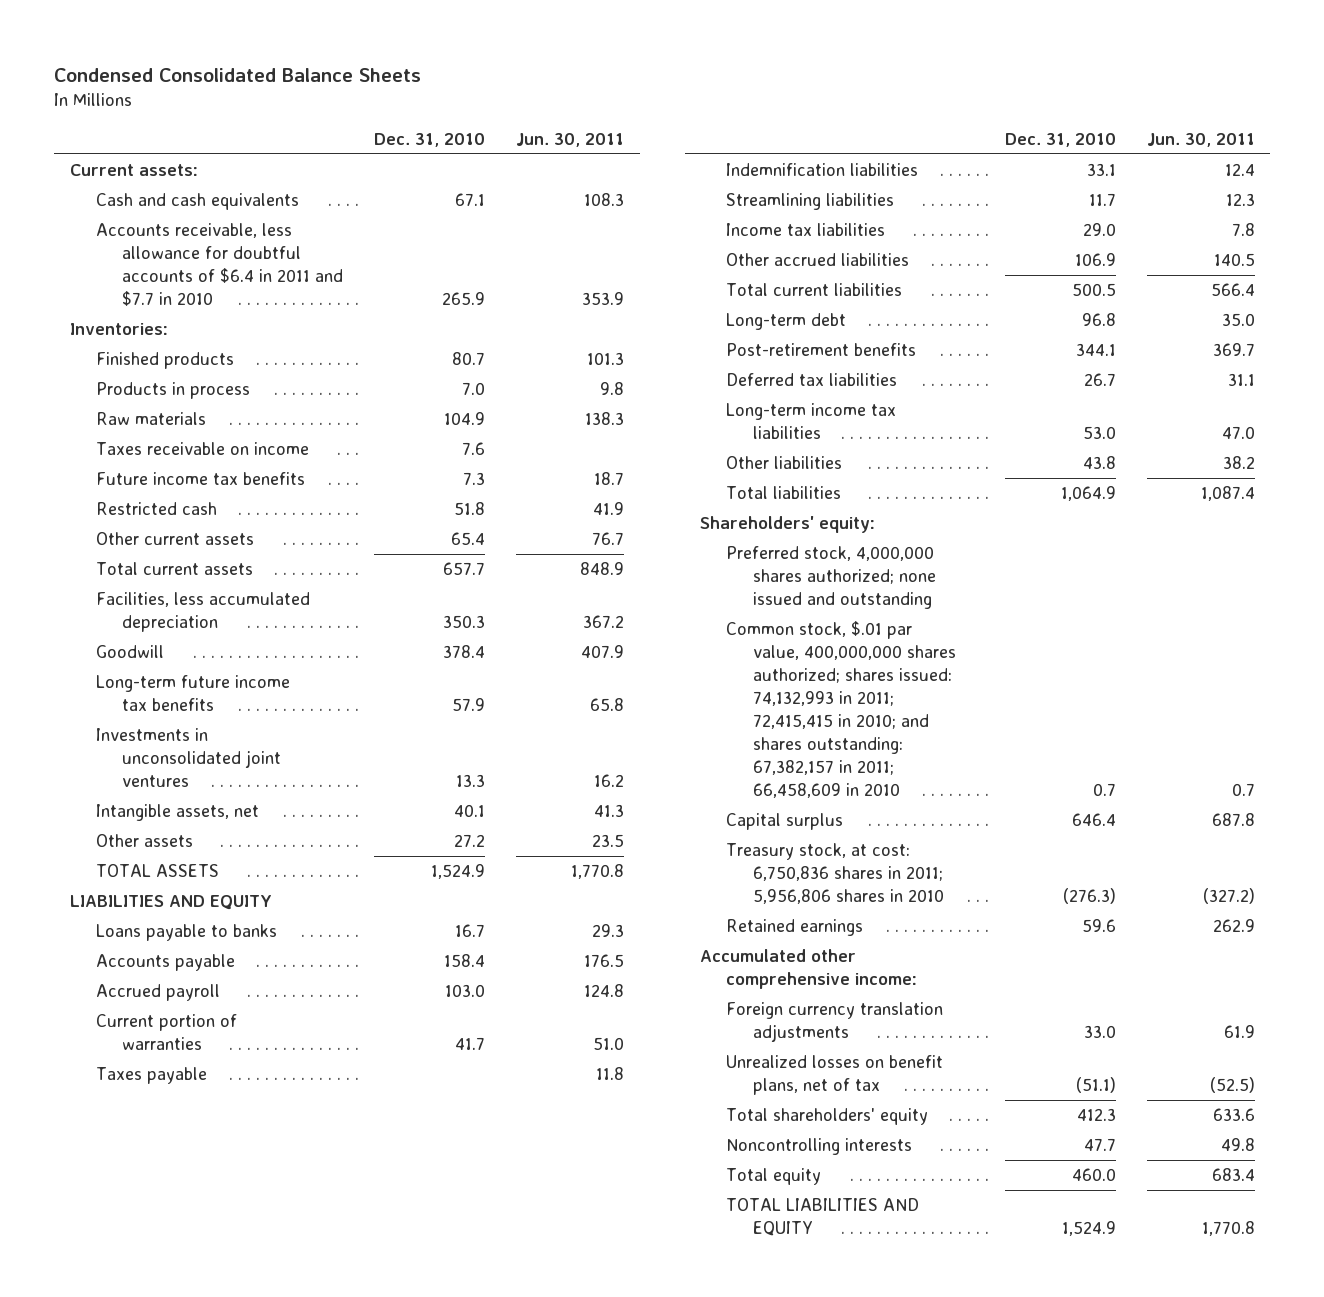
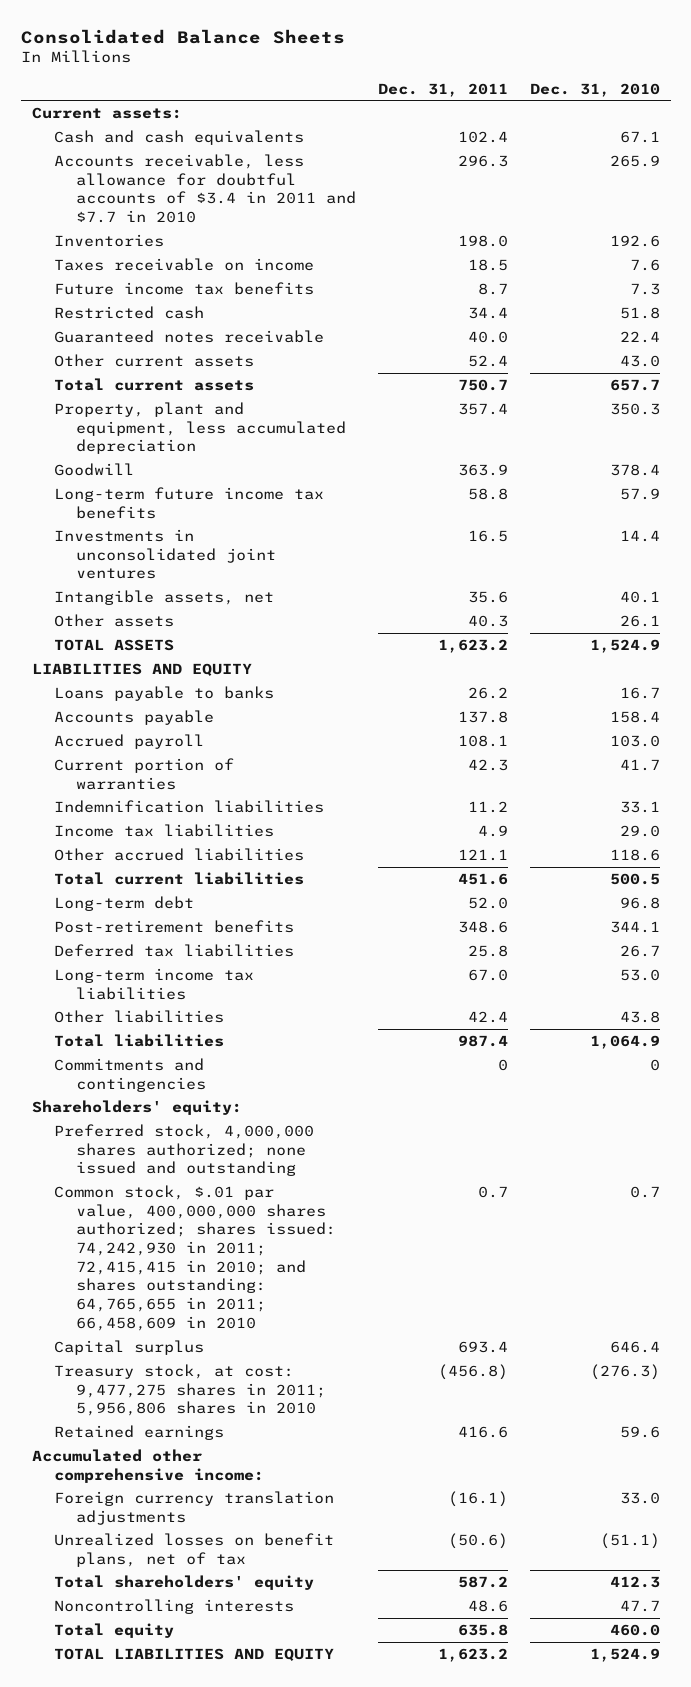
- Condensed Consolidated Balance Sheets
+ Consolidated Balance Sheets
- | Dec. 31, 2010 | Jun. 30, 2011
+ | Dec. 31, 2011 | Dec. 31, 2010
- Accounts receivable, less allowance for doubtful accounts of $6.4 in 2011 and $7.7 in 2010 | 265.9 | 353.9
- Inventories:
- Finished products | 80.7 | 101.3
- Products in process | 7.0 | 9.8
- Raw materials | 104.9 | 138.3
+ Accounts receivable, less allowance for doubtful accounts of $3.4 in 2011 and $7.7 in 2010 | 296.3 | 265.9
+ Inventories | 198.0 | 192.6
- Other current assets | 65.4 | 76.7
+ Guaranteed notes receivable | 40.0 | 22.4
+ Other current assets | 52.4 | 43.0
- Facilities, less accumulated depreciation | 350.3 | 367.2
+ Property, plant and equipment, less accumulated depreciation | 357.4 | 350.3
- Investments in unconsolidated joint ventures | 13.3 | 16.2
+ Investments in unconsolidated joint ventures | 16.5 | 14.4
- Other assets | 27.2 | 23.5
+ Other assets | 40.3 | 26.1
- Taxes payable | | 11.8
- Streamlining liabilities | 11.7 | 12.3
- Other accrued liabilities | 106.9 | 140.5
+ Other accrued liabilities | 121.1 | 118.6
+ Commitments and contingencies | 0 | 0
- Common stock, $.01 par value, 400,000,000 shares authorized; shares issued: 74,132,993 in 2011; 72,415,415 in 2010; and shares outstanding: 67,382,157 in 2011; 66,458,609 in 2010 | 0.7 | 0.7
+ Common stock, $.01 par value, 400,000,000 shares authorized; shares issued: 74,242,930 in 2011; 72,415,415 in 2010; and shares outstanding: 64,765,655 in 2011; 66,458,609 in 2010 | 0.7 | 0.7
- Treasury stock, at cost: 6,750,836 shares in 2011; 5,956,806 shares in 2010 | (276.3) | (327.2)
+ Treasury stock, at cost: 9,477,275 shares in 2011; 5,956,806 shares in 2010 | (456.8) | (276.3)

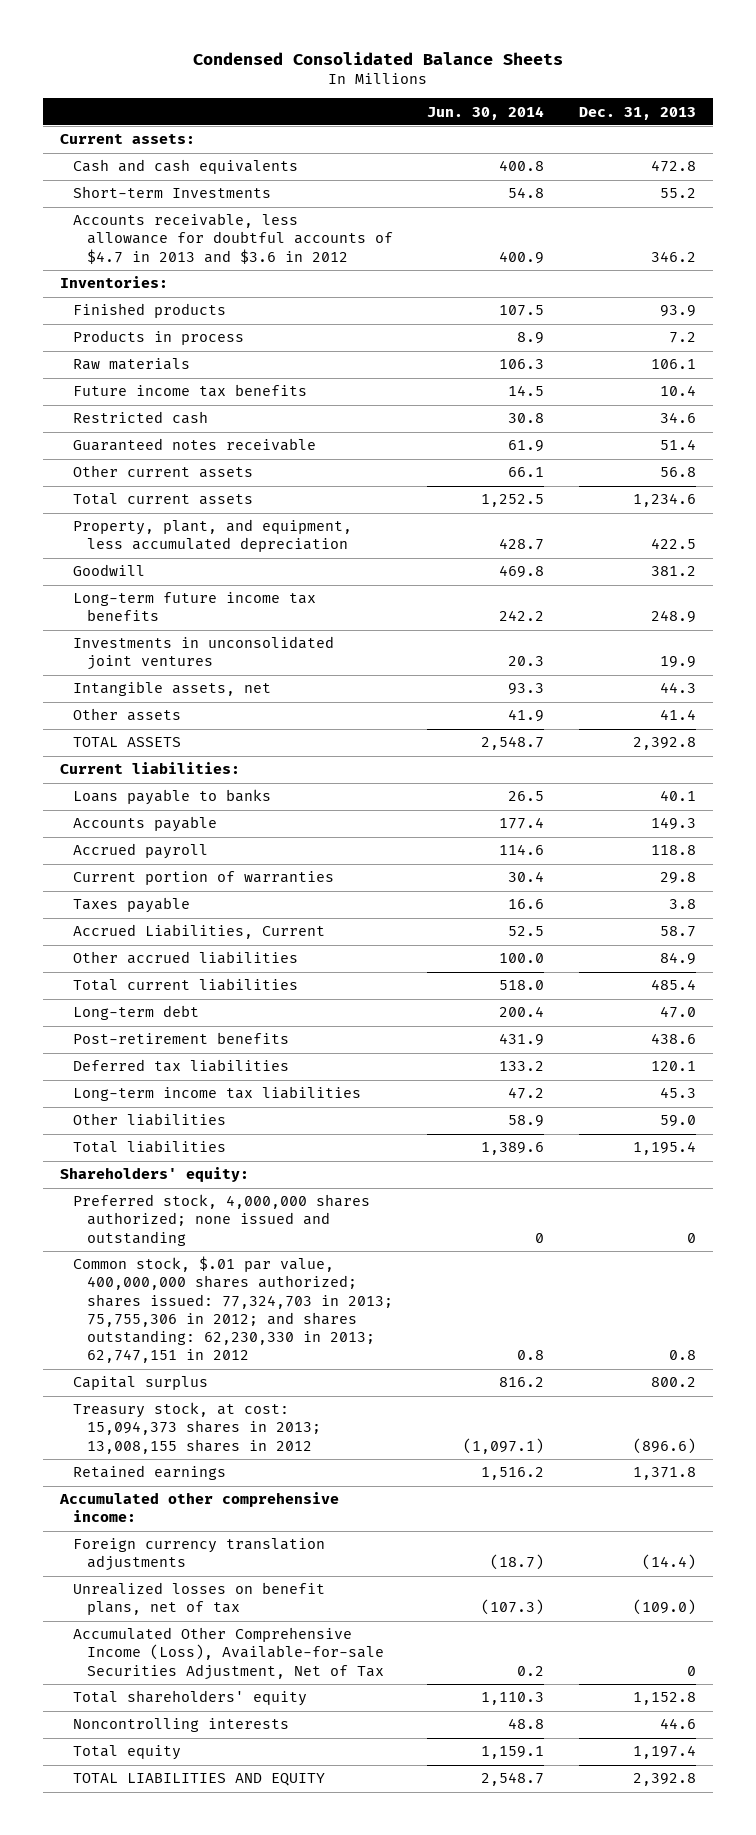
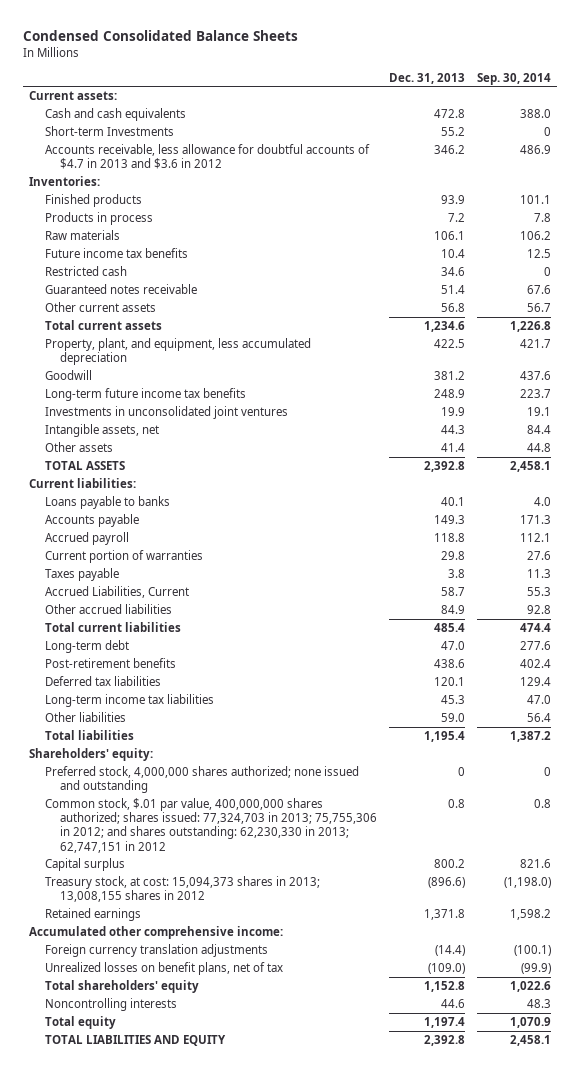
- | Jun. 30, 2014 | Dec. 31, 2013
+ | Dec. 31, 2013 | Sep. 30, 2014
- Accumulated Other Comprehensive Income (Loss), Available-for-sale Securities Adjustment, Net of Tax | 0.2 | 0

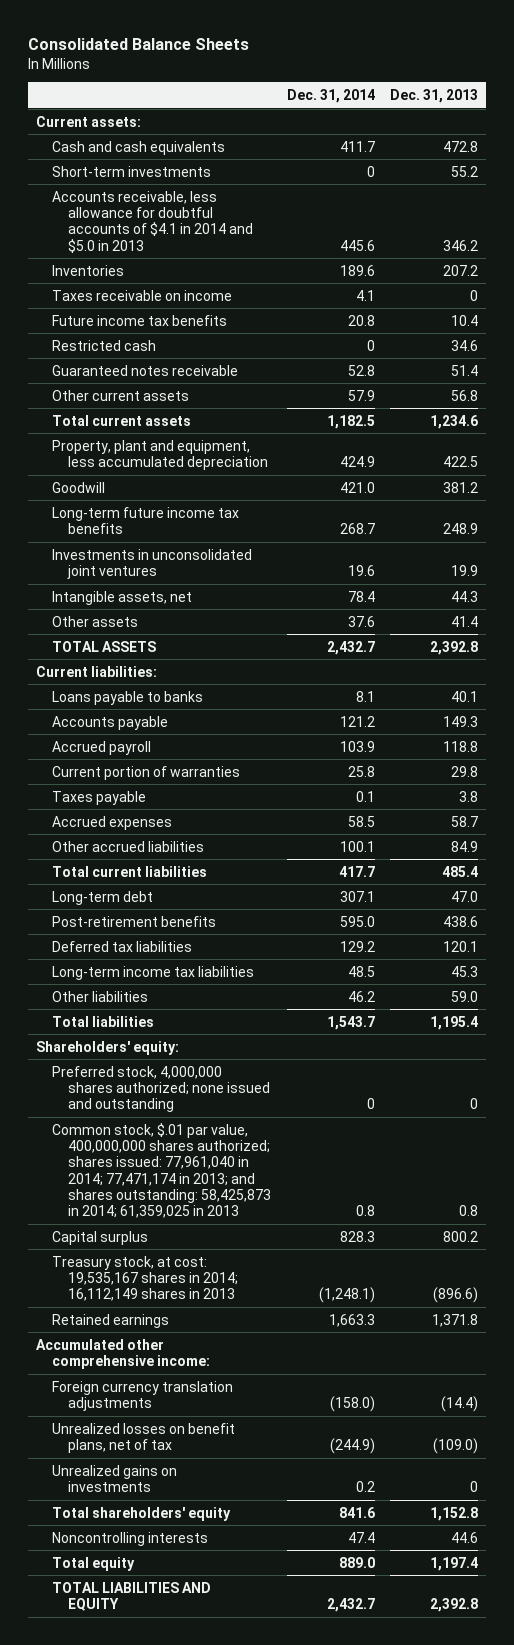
- Condensed Consolidated Balance Sheets
+ Consolidated Balance Sheets
- | Dec. 31, 2013 | Sep. 30, 2014
+ | Dec. 31, 2014 | Dec. 31, 2013
- Short-term Investments | 55.2 | 0
- Accounts receivable, less allowance for doubtful accounts of $4.7 in 2013 and $3.6 in 2012 | 346.2 | 486.9
- Inventories:
- Finished products | 93.9 | 101.1
- Products in process | 7.2 | 7.8
- Raw materials | 106.1 | 106.2
+ Short-term investments | 0 | 55.2
+ Accounts receivable, less allowance for doubtful accounts of $4.1 in 2014 and $5.0 in 2013 | 445.6 | 346.2
+ Inventories | 189.6 | 207.2
+ Taxes receivable on income | 4.1 | 0
- Property, plant, and equipment, less accumulated depreciation | 422.5 | 421.7
+ Property, plant and equipment, less accumulated depreciation | 424.9 | 422.5
- Accrued Liabilities, Current | 58.7 | 55.3
+ Accrued expenses | 58.5 | 58.7
- Common stock, $.01 par value, 400,000,000 shares authorized; shares issued: 77,324,703 in 2013; 75,755,306 in 2012; and shares outstanding: 62,230,330 in 2013; 62,747,151 in 2012 | 0.8 | 0.8
+ Common stock, $.01 par value, 400,000,000 shares authorized; shares issued: 77,961,040 in 2014; 77,471,174 in 2013; and shares outstanding: 58,425,873 in 2014; 61,359,025 in 2013 | 0.8 | 0.8
- Treasury stock, at cost: 15,094,373 shares in 2013; 13,008,155 shares in 2012 | (896.6) | (1,198.0)
+ Treasury stock, at cost: 19,535,167 shares in 2014; 16,112,149 shares in 2013 | (1,248.1) | (896.6)
+ Unrealized gains on investments | 0.2 | 0

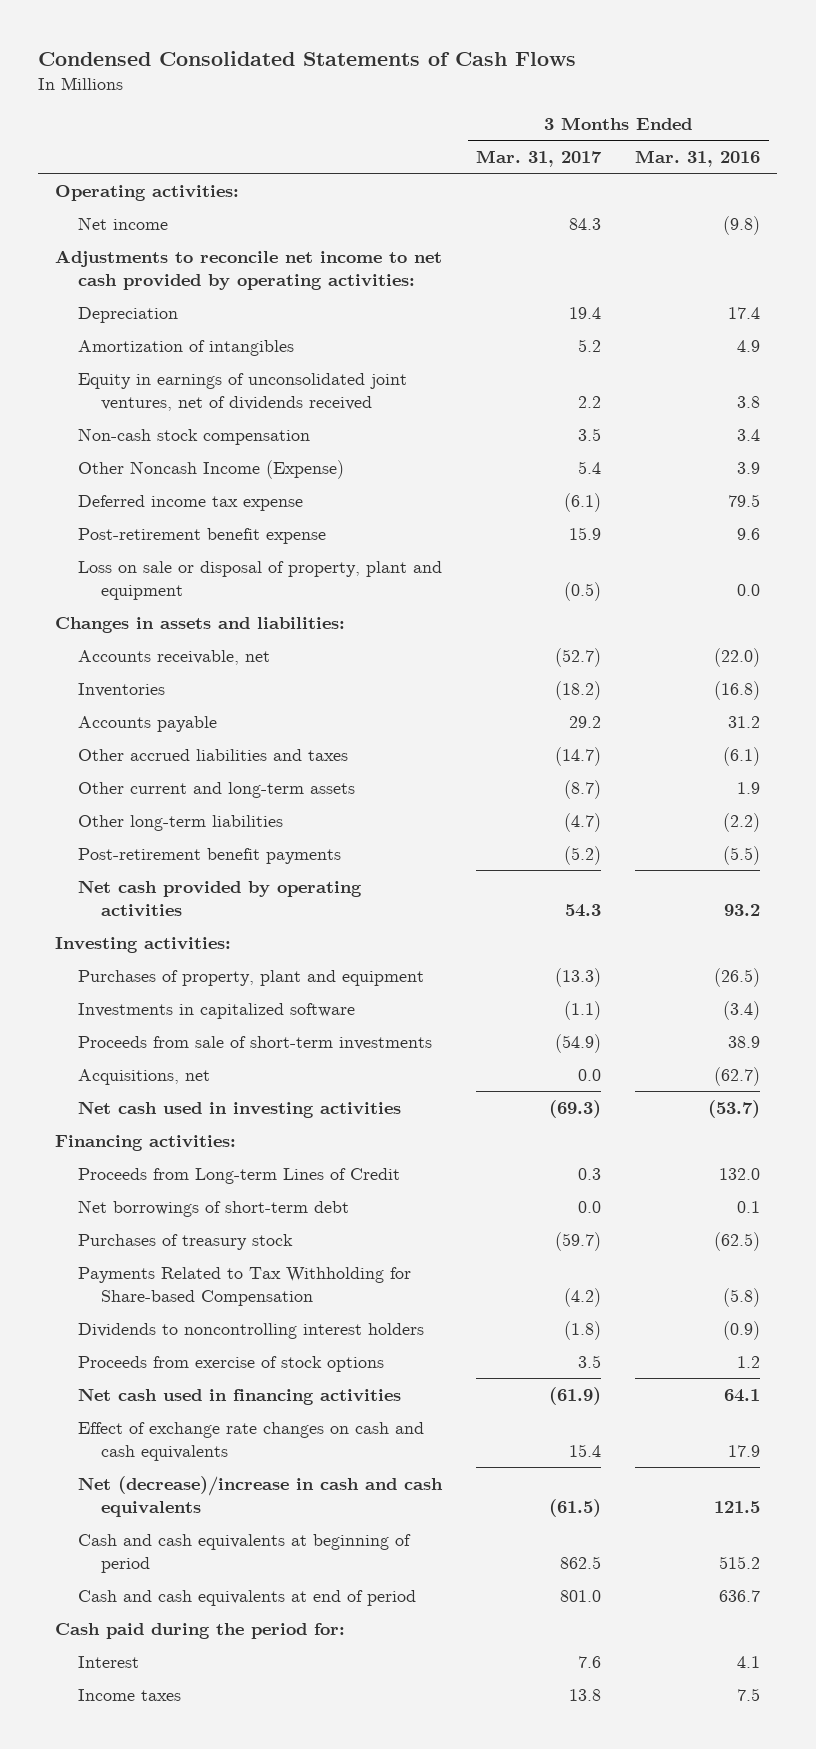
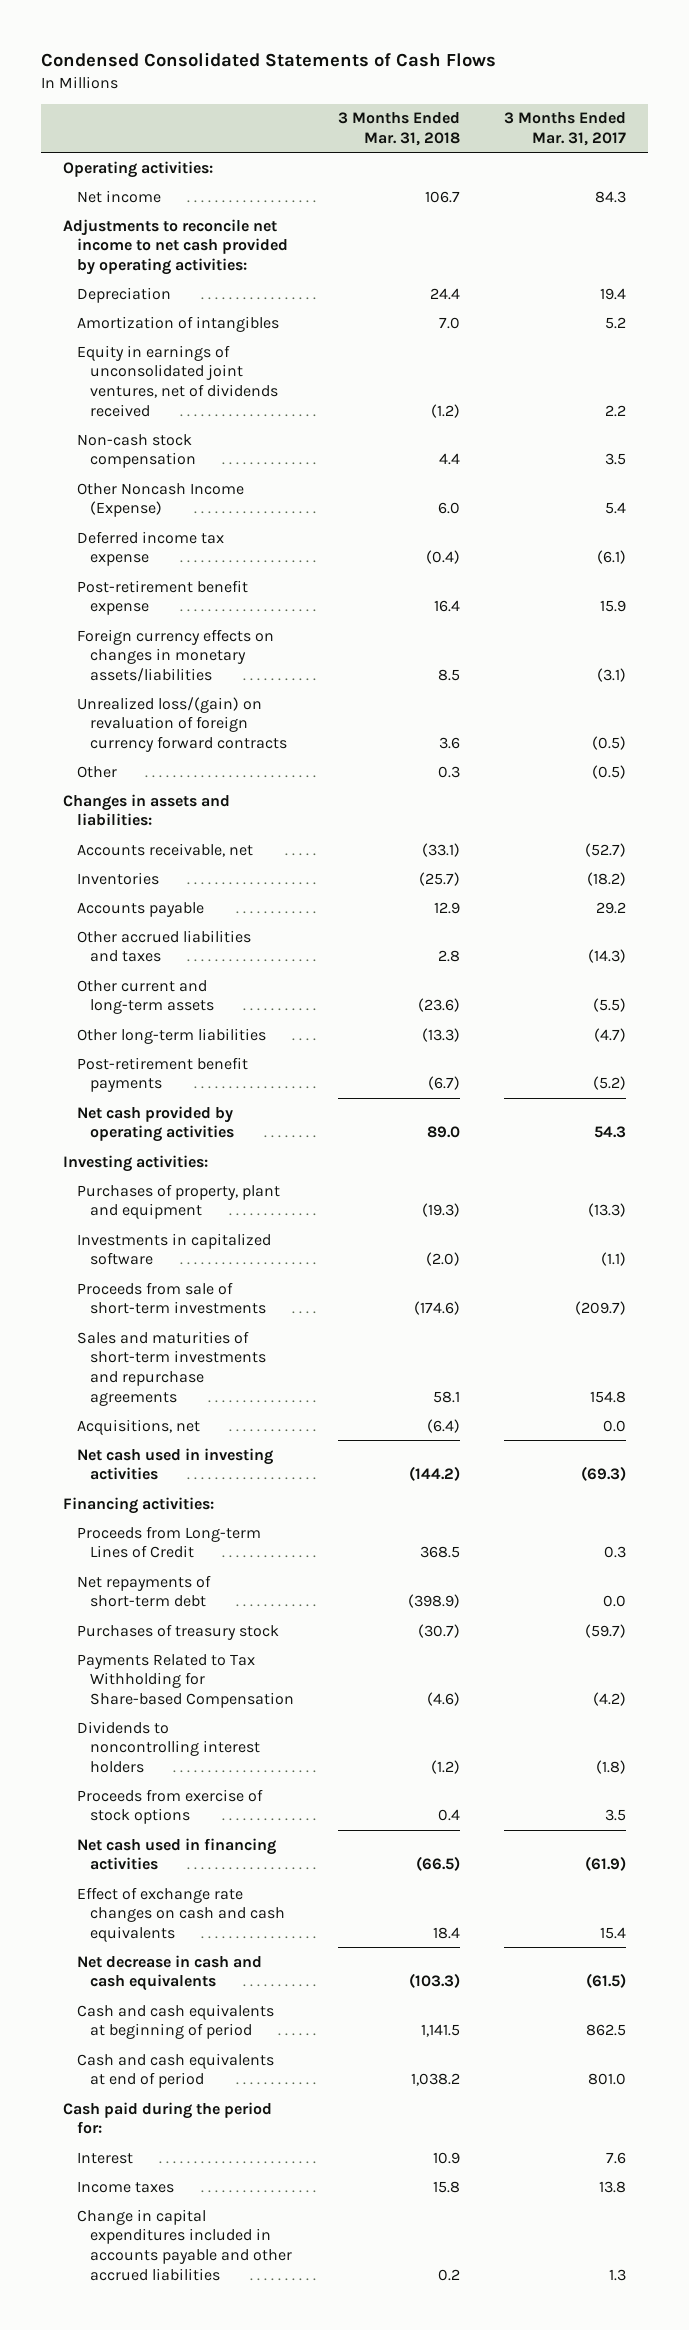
- | 3 Months Ended Mar. 31, 2017 | 3 Months Ended Mar. 31, 2016
+ | 3 Months Ended Mar. 31, 2018 | 3 Months Ended Mar. 31, 2017
- Loss on sale or disposal of property, plant and equipment | (0.5) | 0.0
+ Foreign currency effects on changes in monetary assets/liabilities | 8.5 | (3.1)
+ Unrealized loss/(gain) on revaluation of foreign currency forward contracts | 3.6 | (0.5)
+ Other | 0.3 | (0.5)
- Other accrued liabilities and taxes | (14.7) | (6.1)
- Other current and long-term assets | (8.7) | 1.9
+ Other accrued liabilities and taxes | 2.8 | (14.3)
+ Other current and long-term assets | (23.6) | (5.5)
- Proceeds from sale of short-term investments | (54.9) | 38.9
+ Proceeds from sale of short-term investments | (174.6) | (209.7)
+ Sales and maturities of short-term investments and repurchase agreements | 58.1 | 154.8
- Net borrowings of short-term debt | 0.0 | 0.1
+ Net repayments of short-term debt | (398.9) | 0.0
- Net (decrease)/increase in cash and cash equivalents | (61.5) | 121.5
+ Net decrease in cash and cash equivalents | (103.3) | (61.5)
+ Change in capital expenditures included in accounts payable and other accrued liabilities | 0.2 | 1.3

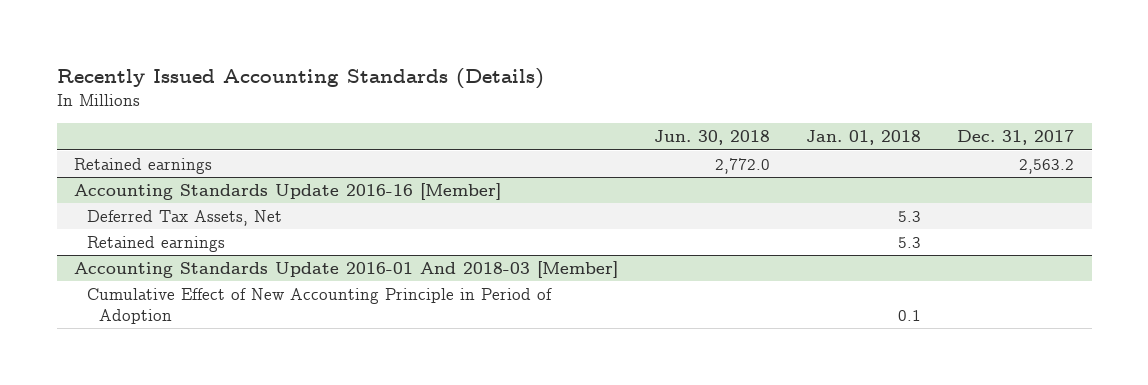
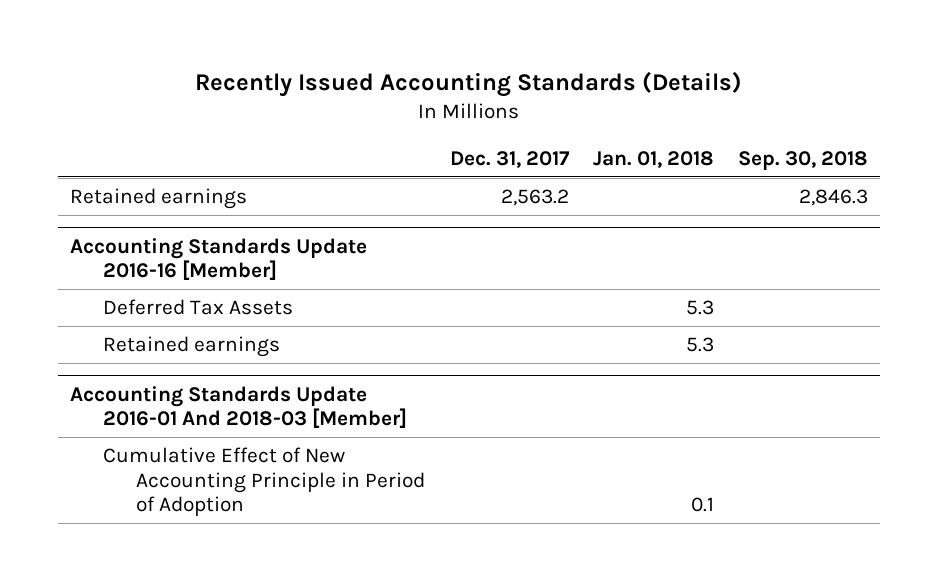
- | Jun. 30, 2018 | Jan. 01, 2018 | Dec. 31, 2017
+ | Dec. 31, 2017 | Jan. 01, 2018 | Sep. 30, 2018
@ Accounting Standards Update 2016-16 [Member]
- Deferred Tax Assets, Net | | 5.3 |
+ Deferred Tax Assets | | 5.3 |

